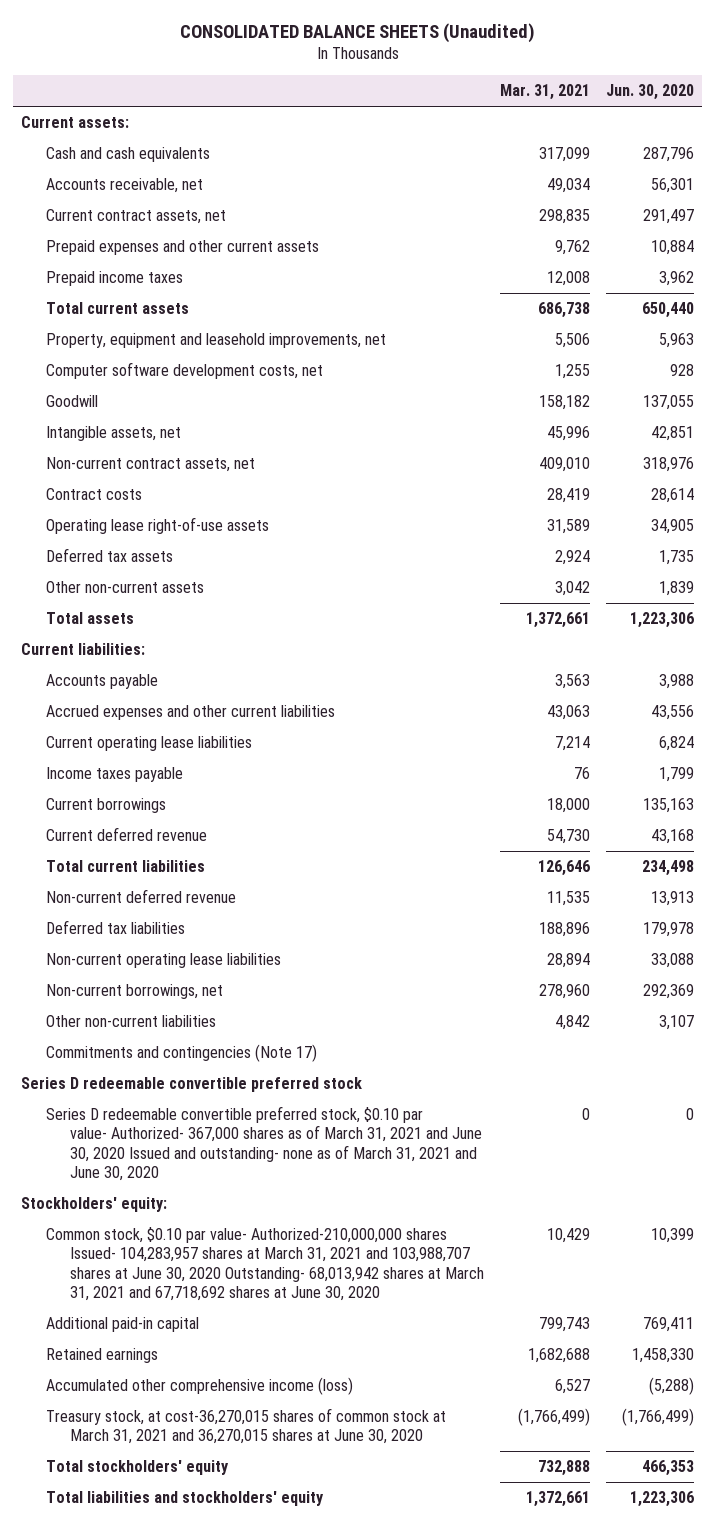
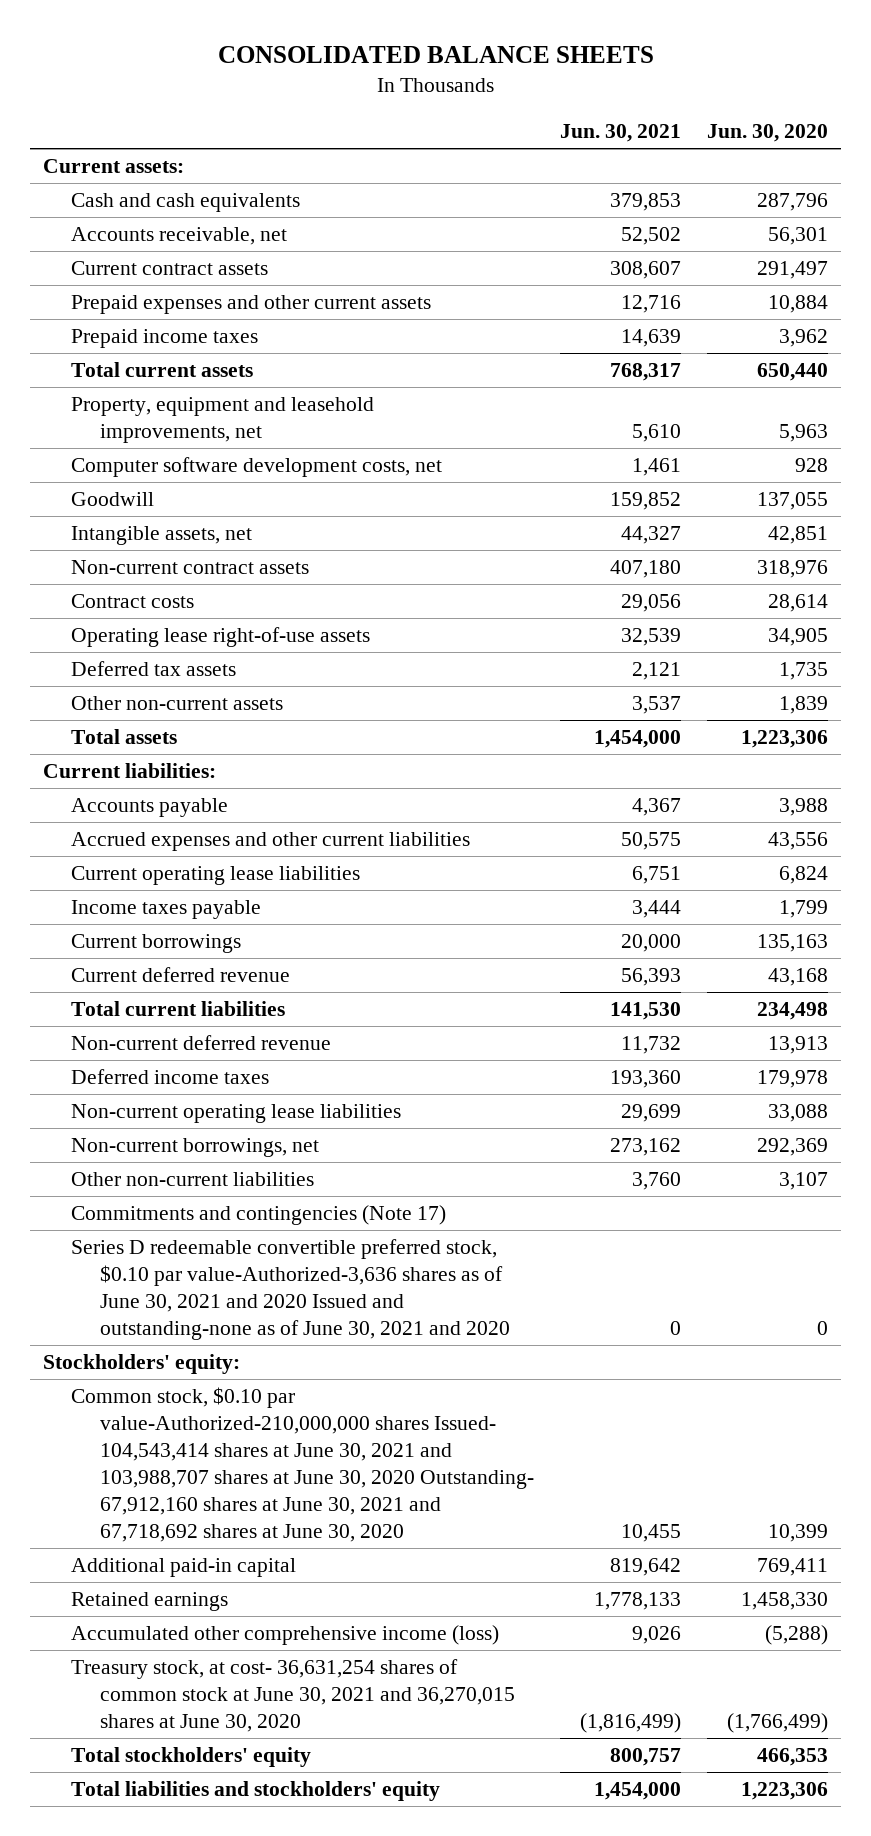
- CONSOLIDATED BALANCE SHEETS (Unaudited)
+ CONSOLIDATED BALANCE SHEETS
- | Mar. 31, 2021 | Jun. 30, 2020
+ | Jun. 30, 2021 | Jun. 30, 2020
- Current contract assets, net | 298,835 | 291,497
+ Current contract assets | 308,607 | 291,497
- Non-current contract assets, net | 409,010 | 318,976
+ Non-current contract assets | 407,180 | 318,976
- Deferred tax liabilities | 188,896 | 179,978
+ Deferred income taxes | 193,360 | 179,978
- Series D redeemable convertible preferred stock
- Series D redeemable convertible preferred stock, $0.10 par value- Authorized- 367,000 shares as of March 31, 2021 and June 30, 2020 Issued and outstanding- none as of March 31, 2021 and June 30, 2020 | 0 | 0
+ Series D redeemable convertible preferred stock, $0.10 par value-Authorized-3,636 shares as of June 30, 2021 and 2020 Issued and outstanding-none as of June 30, 2021 and 2020 | 0 | 0
- Common stock, $0.10 par value- Authorized-210,000,000 shares Issued- 104,283,957 shares at March 31, 2021 and 103,988,707 shares at June 30, 2020 Outstanding- 68,013,942 shares at March 31, 2021 and 67,718,692 shares at June 30, 2020 | 10,429 | 10,399
+ Common stock, $0.10 par value-Authorized-210,000,000 shares Issued- 104,543,414 shares at June 30, 2021 and 103,988,707 shares at June 30, 2020 Outstanding- 67,912,160 shares at June 30, 2021 and 67,718,692 shares at June 30, 2020 | 10,455 | 10,399
- Treasury stock, at cost-36,270,015 shares of common stock at March 31, 2021 and 36,270,015 shares at June 30, 2020 | (1,766,499) | (1,766,499)
+ Treasury stock, at cost- 36,631,254 shares of common stock at June 30, 2021 and 36,270,015 shares at June 30, 2020 | (1,816,499) | (1,766,499)

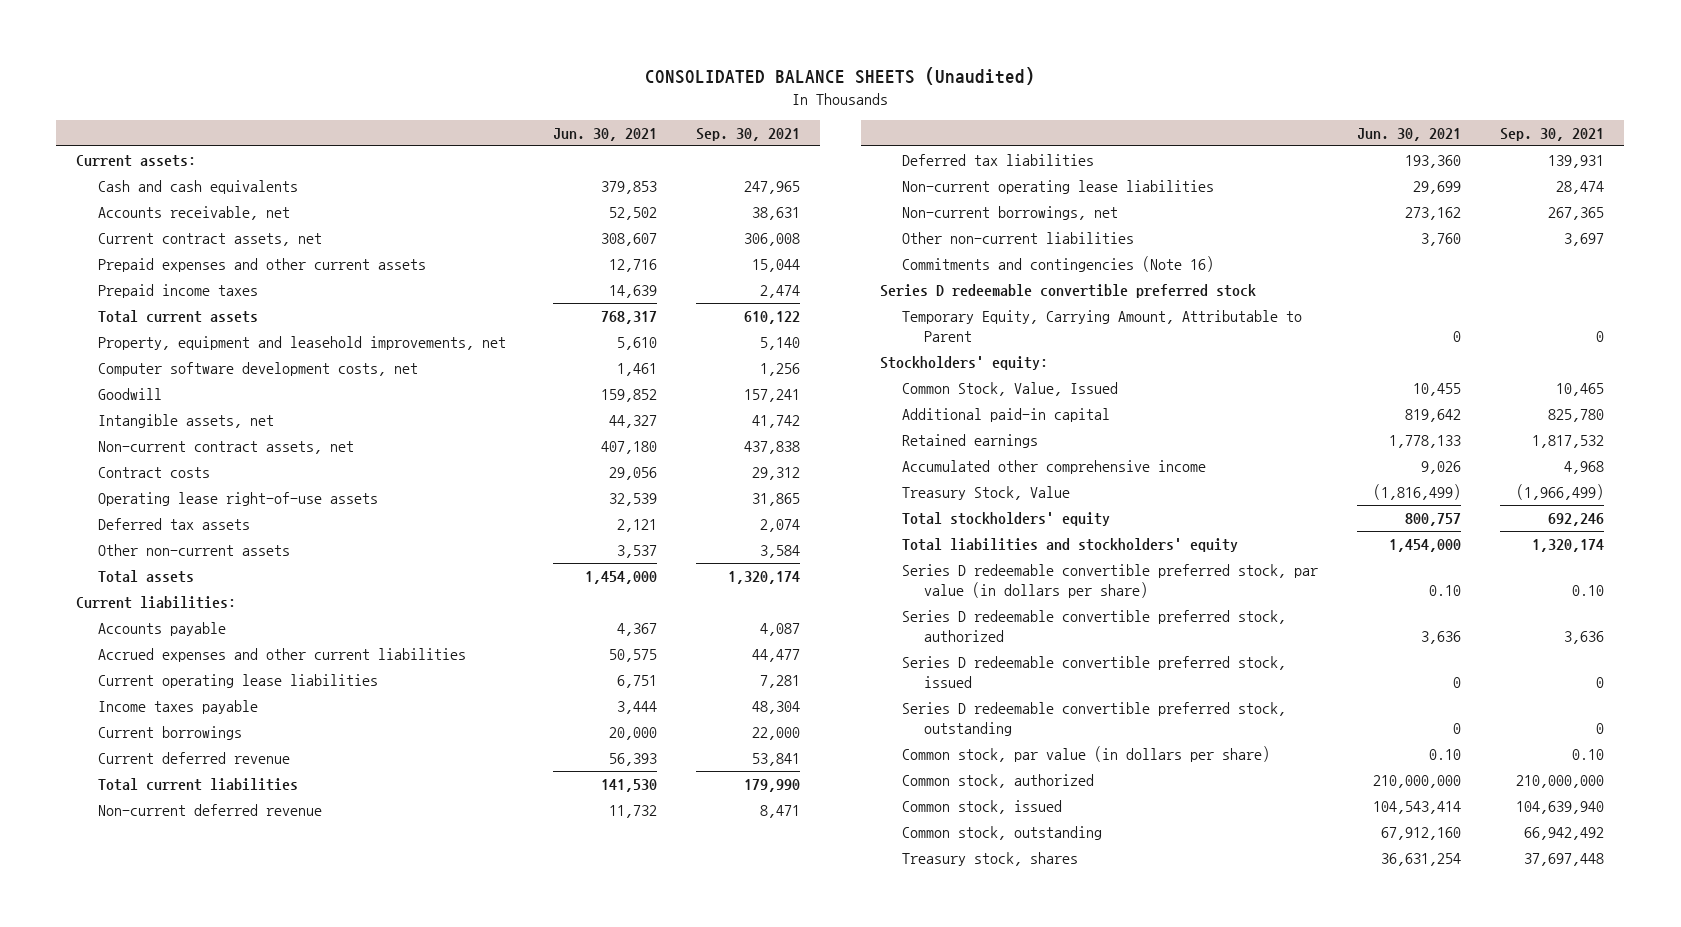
- CONSOLIDATED BALANCE SHEETS
+ CONSOLIDATED BALANCE SHEETS (Unaudited)
- | Jun. 30, 2021 | Jun. 30, 2020
+ | Jun. 30, 2021 | Sep. 30, 2021
- Current contract assets | 308,607 | 291,497
+ Current contract assets, net | 308,607 | 306,008
- Non-current contract assets | 407,180 | 318,976
+ Non-current contract assets, net | 407,180 | 437,838
- Deferred income taxes | 193,360 | 179,978
+ Deferred tax liabilities | 193,360 | 139,931
- Commitments and contingencies (Note 17)
- Series D redeemable convertible preferred stock, $0.10 par value-Authorized-3,636 shares as of June 30, 2021 and 2020 Issued and outstanding-none as of June 30, 2021 and 2020 | 0 | 0
+ Commitments and contingencies (Note 16)
+ Series D redeemable convertible preferred stock
+ Temporary Equity, Carrying Amount, Attributable to Parent | 0 | 0
- Common stock, $0.10 par value-Authorized-210,000,000 shares Issued- 104,543,414 shares at June 30, 2021 and 103,988,707 shares at June 30, 2020 Outstanding- 67,912,160 shares at June 30, 2021 and 67,718,692 shares at June 30, 2020 | 10,455 | 10,399
+ Common Stock, Value, Issued | 10,455 | 10,465
- Accumulated other comprehensive income (loss) | 9,026 | (5,288)
- Treasury stock, at cost- 36,631,254 shares of common stock at June 30, 2021 and 36,270,015 shares at June 30, 2020 | (1,816,499) | (1,766,499)
+ Accumulated other comprehensive income | 9,026 | 4,968
+ Treasury Stock, Value | (1,816,499) | (1,966,499)
+ Series D redeemable convertible preferred stock, par value (in dollars per share) | 0.10 | 0.10
+ Series D redeemable convertible preferred stock, authorized | 3,636 | 3,636
+ Series D redeemable convertible preferred stock, issued | 0 | 0
+ Series D redeemable convertible preferred stock, outstanding | 0 | 0
+ Common stock, par value (in dollars per share) | 0.10 | 0.10
+ Common stock, authorized | 210,000,000 | 210,000,000
+ Common stock, issued | 104,543,414 | 104,639,940
+ Common stock, outstanding | 67,912,160 | 66,942,492
+ Treasury stock, shares | 36,631,254 | 37,697,448

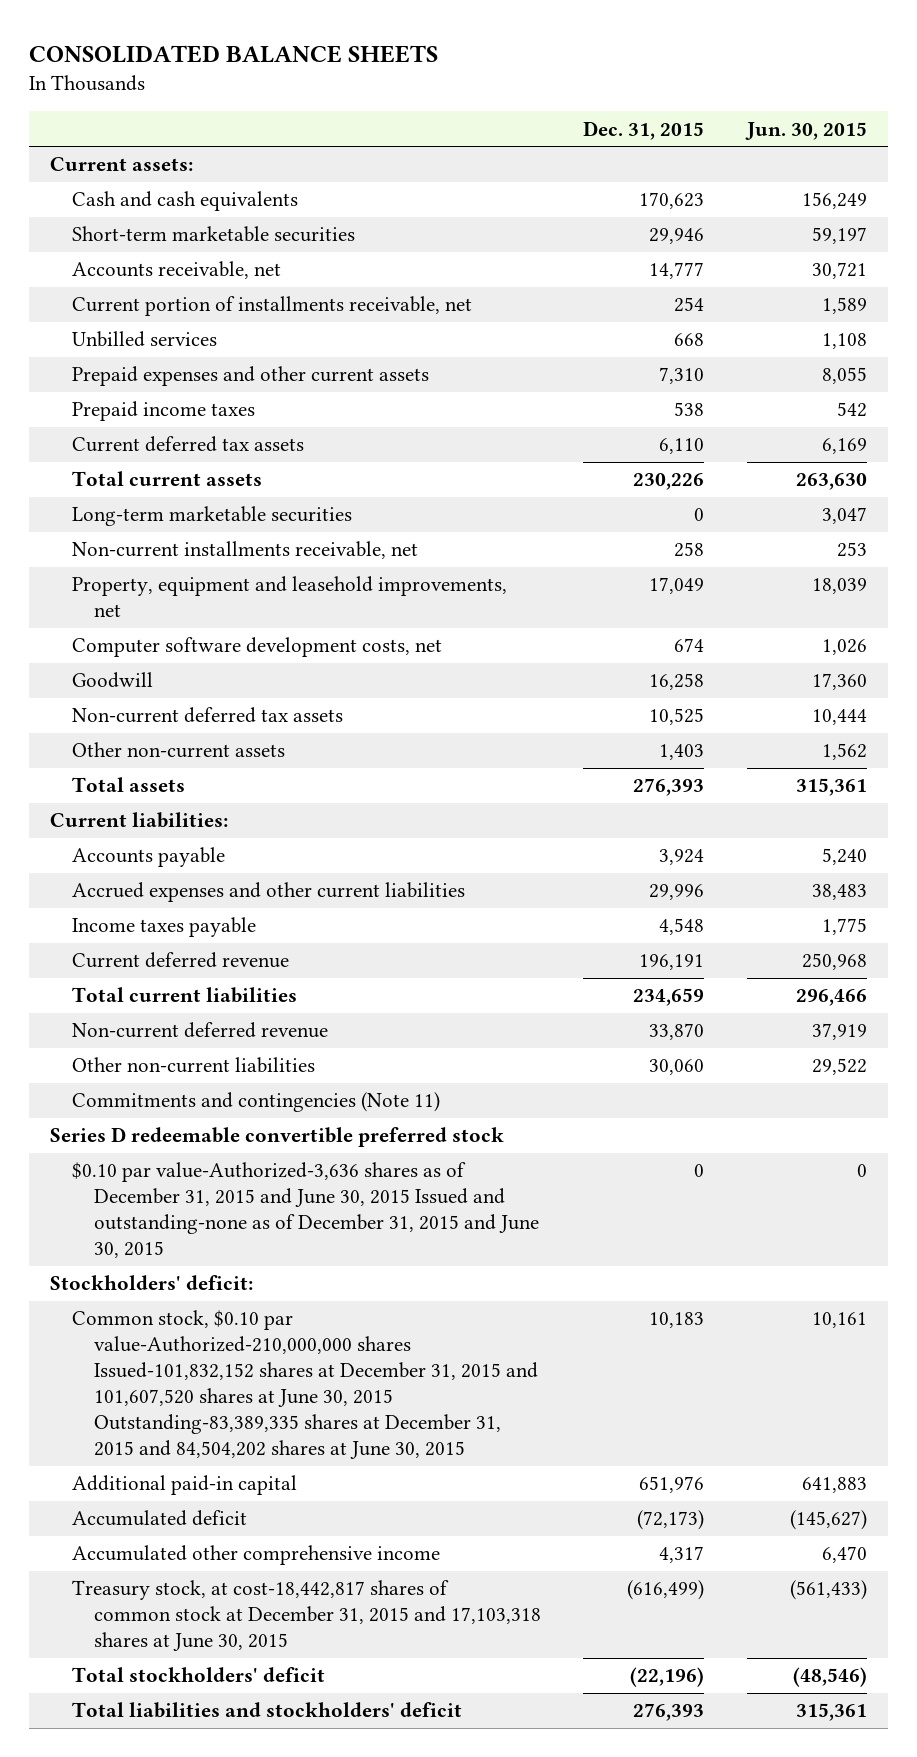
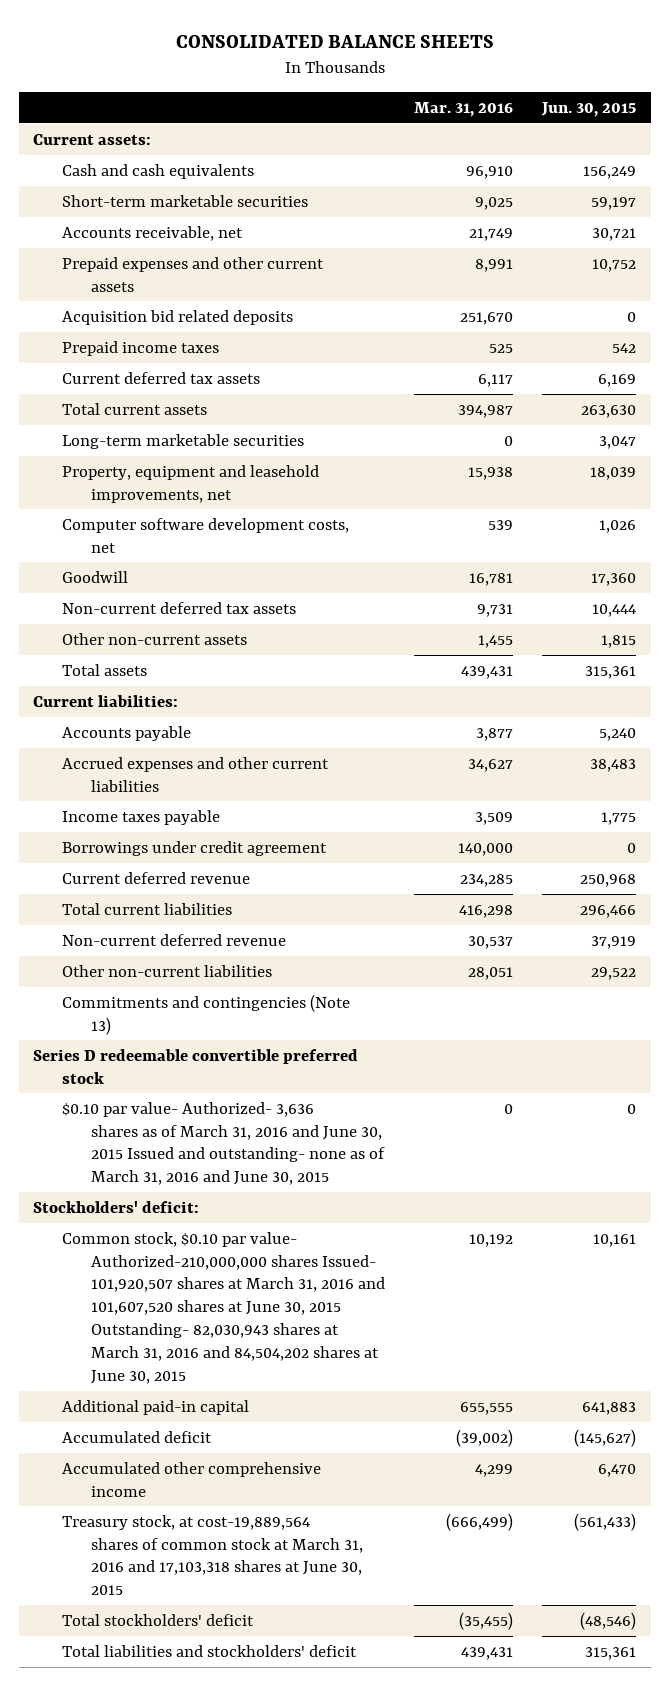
- | Dec. 31, 2015 | Jun. 30, 2015
+ | Mar. 31, 2016 | Jun. 30, 2015
- Current portion of installments receivable, net | 254 | 1,589
- Unbilled services | 668 | 1,108
- Prepaid expenses and other current assets | 7,310 | 8,055
+ Prepaid expenses and other current assets | 8,991 | 10,752
+ Acquisition bid related deposits | 251,670 | 0
- Non-current installments receivable, net | 258 | 253
- Other non-current assets | 1,403 | 1,562
+ Other non-current assets | 1,455 | 1,815
+ Borrowings under credit agreement | 140,000 | 0
- Commitments and contingencies (Note 11)
+ Commitments and contingencies (Note 13)
- $0.10 par value-Authorized-3,636 shares as of December 31, 2015 and June 30, 2015 Issued and outstanding-none as of December 31, 2015 and June 30, 2015 | 0 | 0
+ $0.10 par value- Authorized- 3,636 shares as of March 31, 2016 and June 30, 2015 Issued and outstanding- none as of March 31, 2016 and June 30, 2015 | 0 | 0
- Common stock, $0.10 par value-Authorized-210,000,000 shares Issued-101,832,152 shares at December 31, 2015 and 101,607,520 shares at June 30, 2015 Outstanding-83,389,335 shares at December 31, 2015 and 84,504,202 shares at June 30, 2015 | 10,183 | 10,161
+ Common stock, $0.10 par value- Authorized-210,000,000 shares Issued- 101,920,507 shares at March 31, 2016 and 101,607,520 shares at June 30, 2015 Outstanding- 82,030,943 shares at March 31, 2016 and 84,504,202 shares at June 30, 2015 | 10,192 | 10,161
- Treasury stock, at cost-18,442,817 shares of common stock at December 31, 2015 and 17,103,318 shares at June 30, 2015 | (616,499) | (561,433)
+ Treasury stock, at cost-19,889,564 shares of common stock at March 31, 2016 and 17,103,318 shares at June 30, 2015 | (666,499) | (561,433)

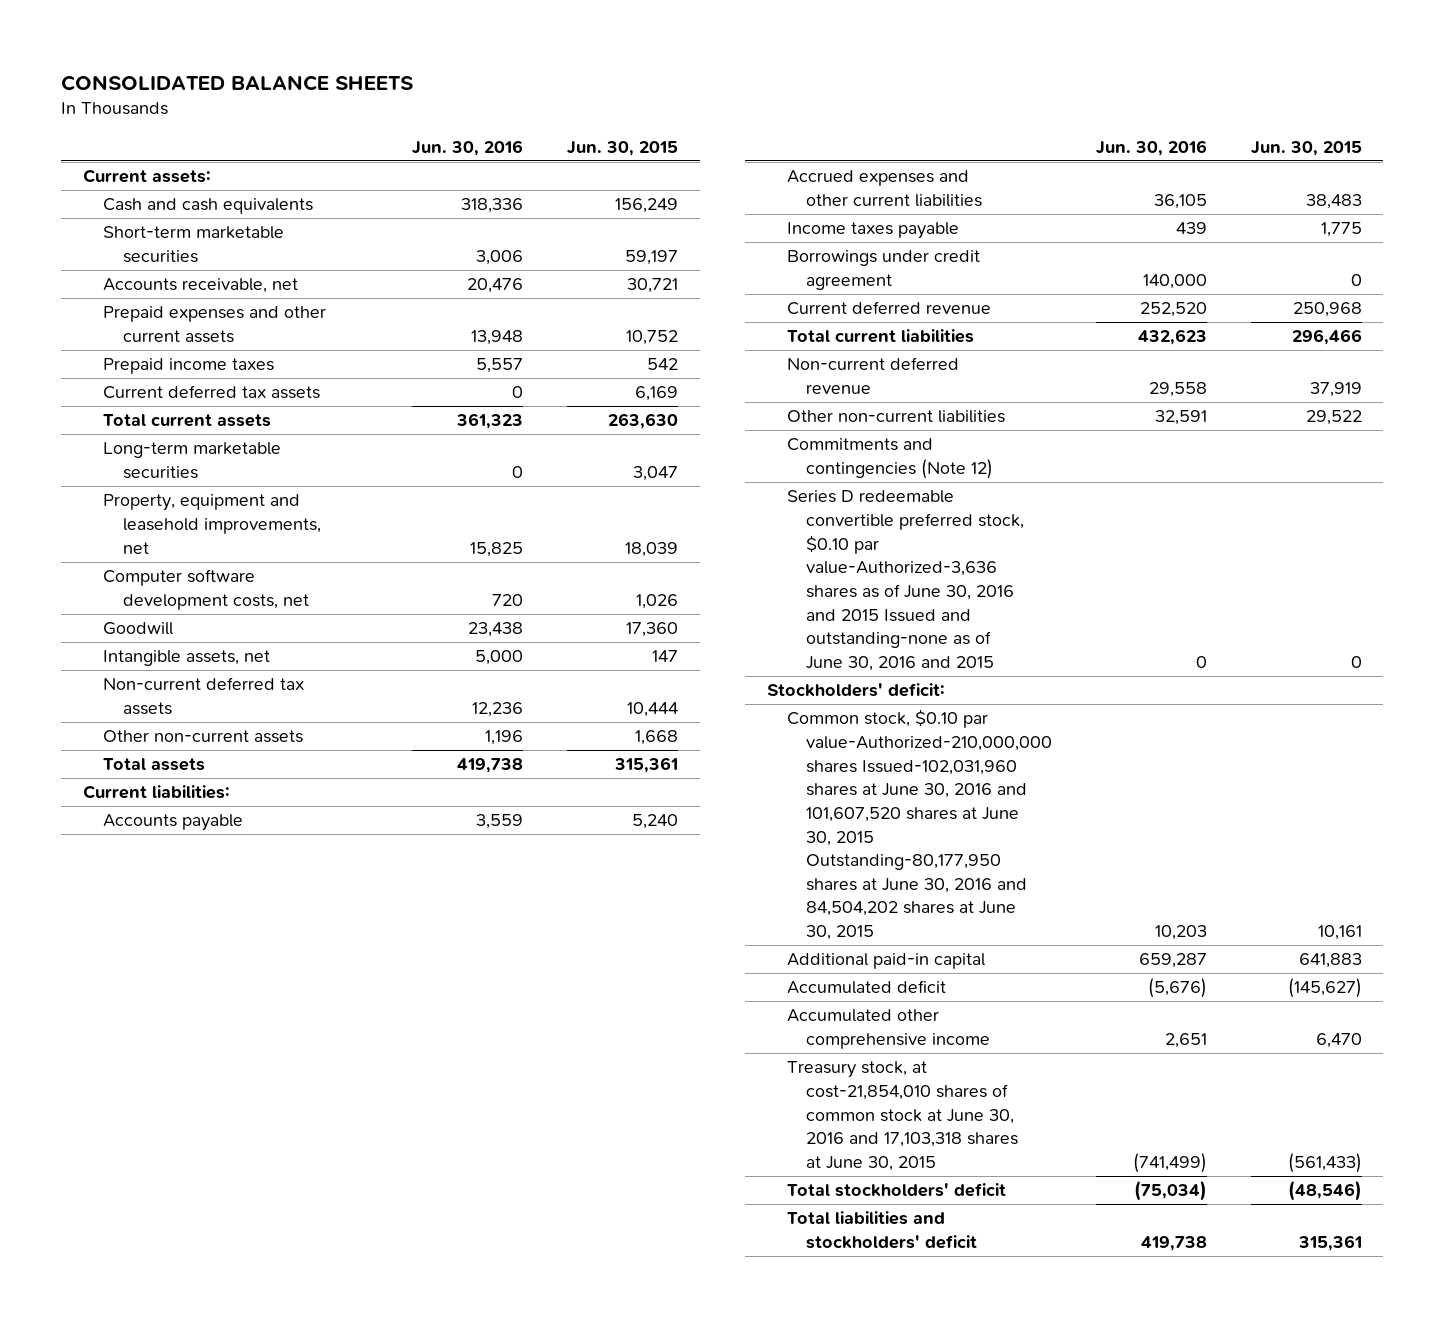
- | Mar. 31, 2016 | Jun. 30, 2015
+ | Jun. 30, 2016 | Jun. 30, 2015
- Acquisition bid related deposits | 251,670 | 0
+ Intangible assets, net | 5,000 | 147
- Other non-current assets | 1,455 | 1,815
+ Other non-current assets | 1,196 | 1,668
- Commitments and contingencies (Note 13)
- Series D redeemable convertible preferred stock
- $0.10 par value- Authorized- 3,636 shares as of March 31, 2016 and June 30, 2015 Issued and outstanding- none as of March 31, 2016 and June 30, 2015 | 0 | 0
+ Commitments and contingencies (Note 12)
+ Series D redeemable convertible preferred stock, $0.10 par value-Authorized-3,636 shares as of June 30, 2016 and 2015 Issued and outstanding-none as of June 30, 2016 and 2015 | 0 | 0
- Common stock, $0.10 par value- Authorized-210,000,000 shares Issued- 101,920,507 shares at March 31, 2016 and 101,607,520 shares at June 30, 2015 Outstanding- 82,030,943 shares at March 31, 2016 and 84,504,202 shares at June 30, 2015 | 10,192 | 10,161
+ Common stock, $0.10 par value-Authorized-210,000,000 shares Issued-102,031,960 shares at June 30, 2016 and 101,607,520 shares at June 30, 2015 Outstanding-80,177,950 shares at June 30, 2016 and 84,504,202 shares at June 30, 2015 | 10,203 | 10,161
- Treasury stock, at cost-19,889,564 shares of common stock at March 31, 2016 and 17,103,318 shares at June 30, 2015 | (666,499) | (561,433)
+ Treasury stock, at cost-21,854,010 shares of common stock at June 30, 2016 and 17,103,318 shares at June 30, 2015 | (741,499) | (561,433)

